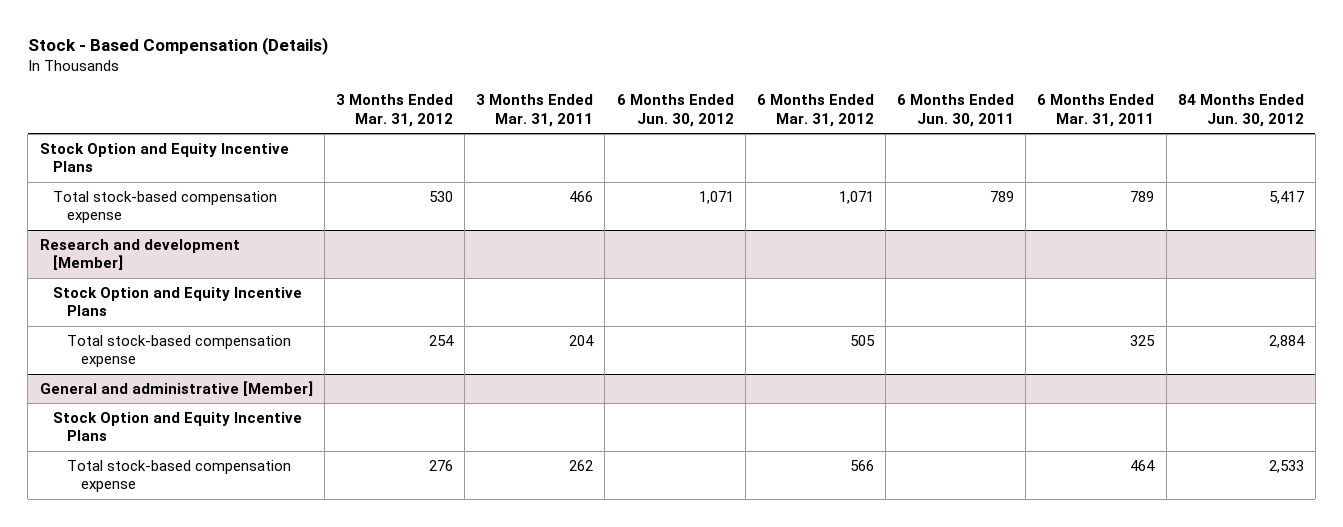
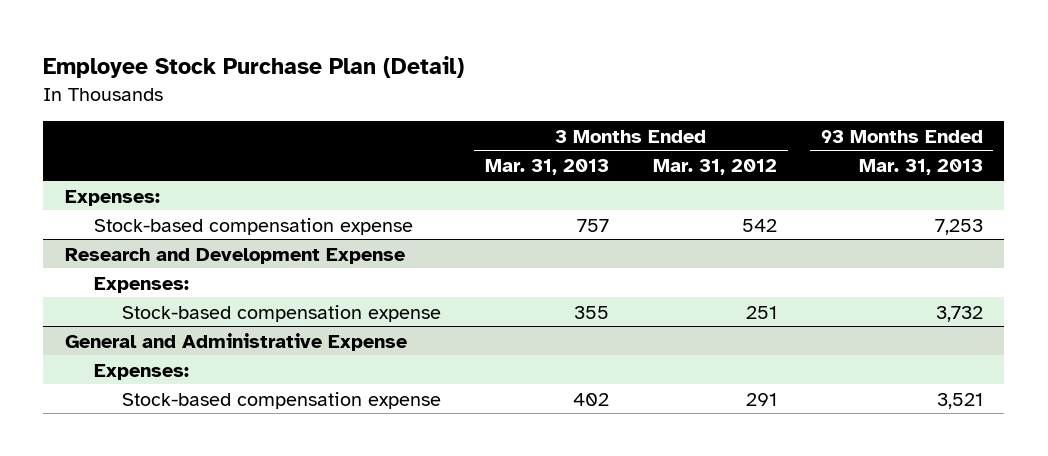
- Stock - Based Compensation (Details)
+ Employee Stock Purchase Plan (Detail)
- | 3 Months Ended Mar. 31, 2012 | 3 Months Ended Mar. 31, 2011 | 6 Months Ended Jun. 30, 2012 | 6 Months Ended Mar. 31, 2012 | 6 Months Ended Jun. 30, 2011 | 6 Months Ended Mar. 31, 2011 | 84 Months Ended Jun. 30, 2012
+ | 3 Months Ended Mar. 31, 2013 | 3 Months Ended Mar. 31, 2012 | 93 Months Ended Mar. 31, 2013
- Stock Option and Equity Incentive Plans
- Total stock-based compensation expense | 530 | 466 | 1,071 | 1,071 | 789 | 789 | 5,417
- Research and development [Member]
- Stock Option and Equity Incentive Plans
- Total stock-based compensation expense | 254 | 204 | | 505 | | 325 | 2,884
- General and administrative [Member]
- Stock Option and Equity Incentive Plans
- Total stock-based compensation expense | 276 | 262 | | 566 | | 464 | 2,533
+ Expenses:
+ Stock-based compensation expense | 757 | 542 | 7,253
+ Research and Development Expense
+ Expenses:
+ Stock-based compensation expense | 355 | 251 | 3,732
+ General and Administrative Expense
+ Expenses:
+ Stock-based compensation expense | 402 | 291 | 3,521

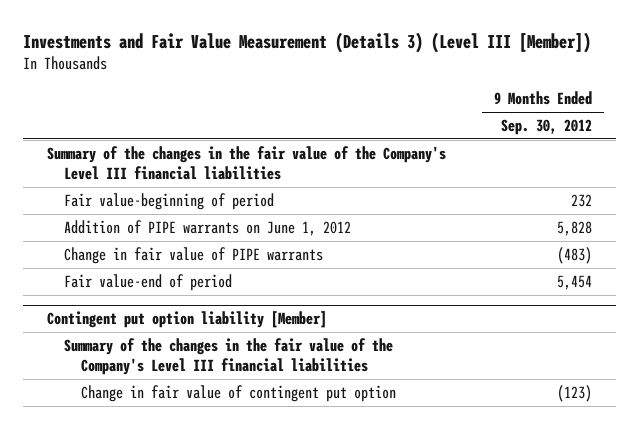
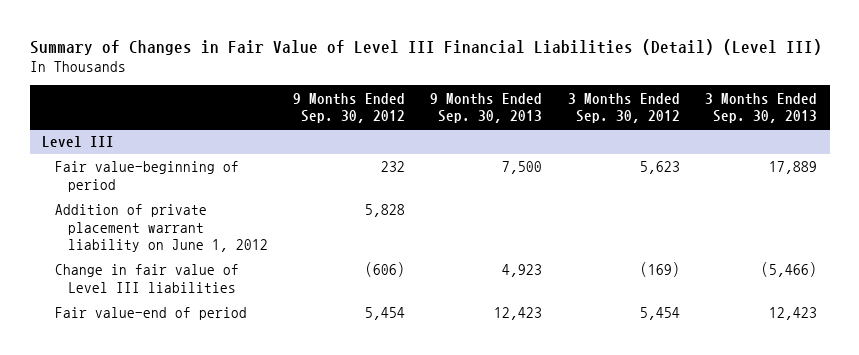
- Investments and Fair Value Measurement (Details 3) (Level III [Member])
+ Summary of Changes in Fair Value of Level III Financial Liabilities (Detail) (Level III)
- | 9 Months Ended Sep. 30, 2012
+ | 9 Months Ended Sep. 30, 2012 | 9 Months Ended Sep. 30, 2013 | 3 Months Ended Sep. 30, 2012 | 3 Months Ended Sep. 30, 2013
- Summary of the changes in the fair value of the Company's Level III financial liabilities
+ Level III
- Addition of PIPE warrants on June 1, 2012 | 5,828
- Change in fair value of PIPE warrants | (483)
+ Addition of private placement warrant liability on June 1, 2012 | 5,828 | | |
+ Change in fair value of Level III liabilities | (606) | 4,923 | (169) | (5,466)
- Contingent put option liability [Member]
- Summary of the changes in the fair value of the Company's Level III financial liabilities
- Change in fair value of contingent put option | (123)

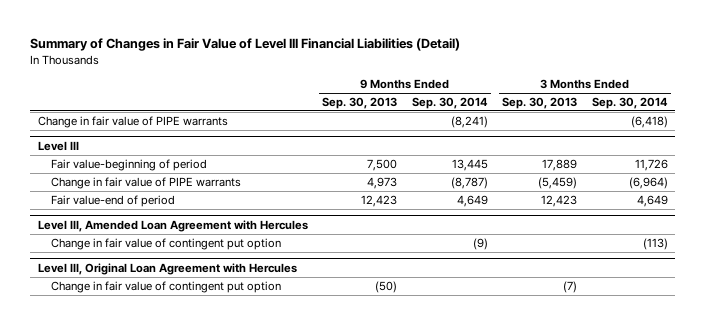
- Summary of Changes in Fair Value of Level III Financial Liabilities (Detail) (Level III)
+ Summary of Changes in Fair Value of Level III Financial Liabilities (Detail)
- | 9 Months Ended Sep. 30, 2012 | 9 Months Ended Sep. 30, 2013 | 3 Months Ended Sep. 30, 2012 | 3 Months Ended Sep. 30, 2013
+ | 9 Months Ended Sep. 30, 2013 | 9 Months Ended Sep. 30, 2014 | 3 Months Ended Sep. 30, 2013 | 3 Months Ended Sep. 30, 2014
+ Change in fair value of PIPE warrants | | (8,241) | | (6,418)
@ Level III
- Addition of private placement warrant liability on June 1, 2012 | 5,828 | | |
- Change in fair value of Level III liabilities | (606) | 4,923 | (169) | (5,466)
+ Change in fair value of PIPE warrants | 4,973 | (8,787) | (5,459) | (6,964)
+ Level III, Amended Loan Agreement with Hercules
+ Change in fair value of contingent put option | | (9) | | (113)
+ Level III, Original Loan Agreement with Hercules
+ Change in fair value of contingent put option | (50) | | (7) |

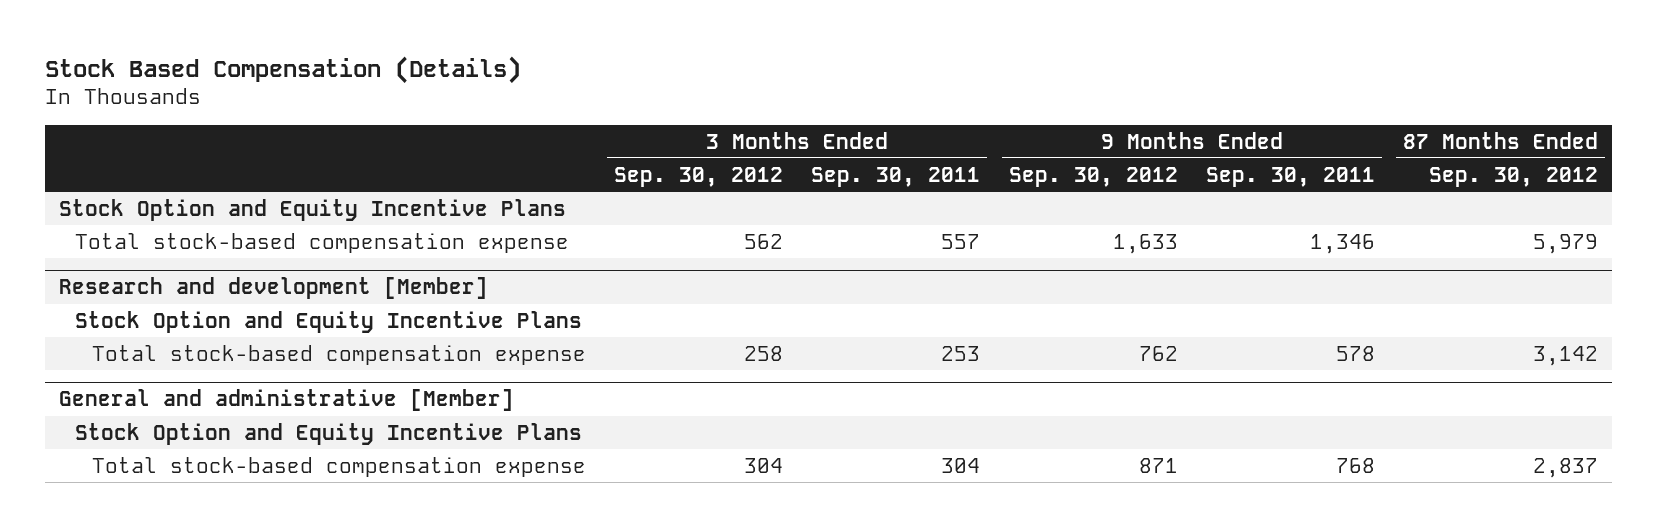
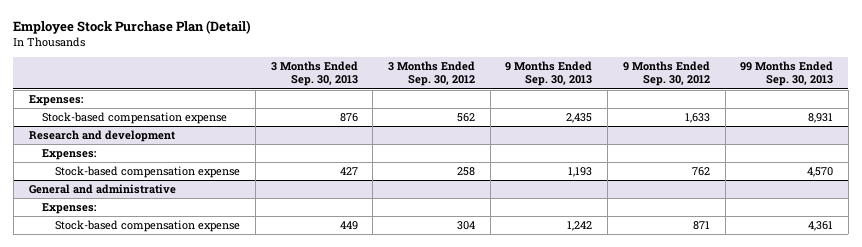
- Stock Based Compensation (Details)
+ Employee Stock Purchase Plan (Detail)
- | 3 Months Ended Sep. 30, 2012 | 3 Months Ended Sep. 30, 2011 | 9 Months Ended Sep. 30, 2012 | 9 Months Ended Sep. 30, 2011 | 87 Months Ended Sep. 30, 2012
+ | 3 Months Ended Sep. 30, 2013 | 3 Months Ended Sep. 30, 2012 | 9 Months Ended Sep. 30, 2013 | 9 Months Ended Sep. 30, 2012 | 99 Months Ended Sep. 30, 2013
- Stock Option and Equity Incentive Plans
- Total stock-based compensation expense | 562 | 557 | 1,633 | 1,346 | 5,979
- Research and development [Member]
- Stock Option and Equity Incentive Plans
- Total stock-based compensation expense | 258 | 253 | 762 | 578 | 3,142
- General and administrative [Member]
- Stock Option and Equity Incentive Plans
- Total stock-based compensation expense | 304 | 304 | 871 | 768 | 2,837
+ Expenses:
+ Stock-based compensation expense | 876 | 562 | 2,435 | 1,633 | 8,931
+ Research and development
+ Expenses:
+ Stock-based compensation expense | 427 | 258 | 1,193 | 762 | 4,570
+ General and administrative
+ Expenses:
+ Stock-based compensation expense | 449 | 304 | 1,242 | 871 | 4,361

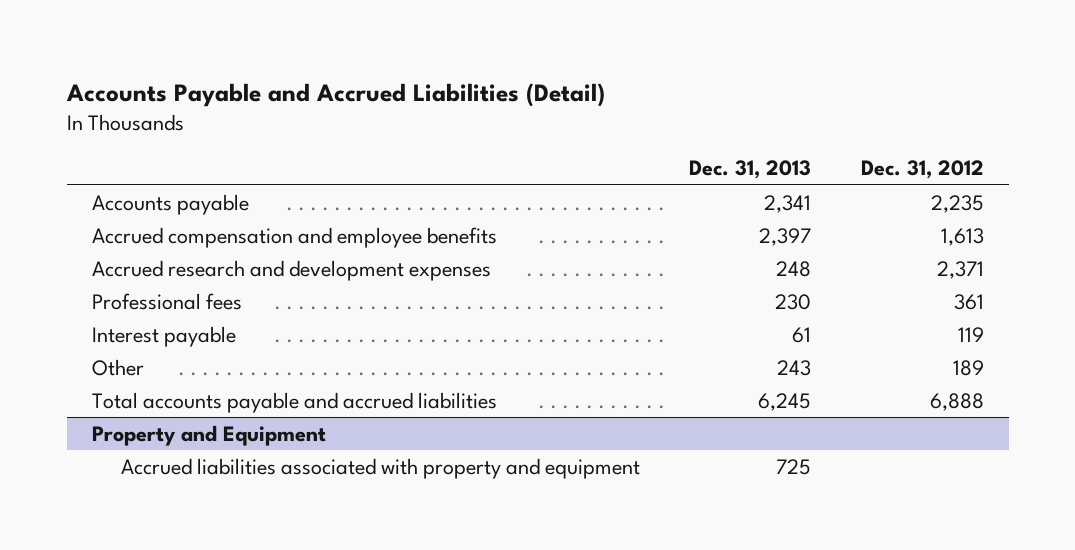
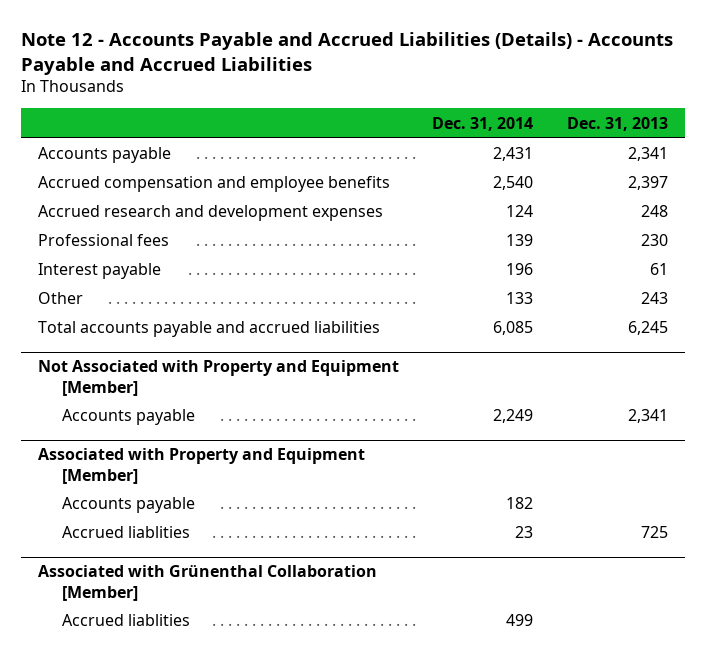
- Accounts Payable and Accrued Liabilities (Detail)
+ Note 12 - Accounts Payable and Accrued Liabilities (Details) - Accounts Payable and Accrued Liabilities
- | Dec. 31, 2013 | Dec. 31, 2012
+ | Dec. 31, 2014 | Dec. 31, 2013
- Property and Equipment
- Accrued liabilities associated with property and equipment | 725 |
+ Not Associated with Property and Equipment [Member]
+ Accounts payable | 2,249 | 2,341
+ Associated with Property and Equipment [Member]
+ Accounts payable | 182 |
+ Accrued liablities | 23 | 725
+ Associated with Grünenthal Collaboration [Member]
+ Accrued liablities | 499 |

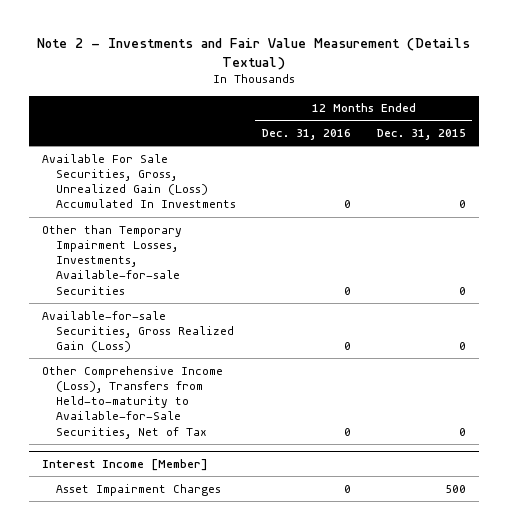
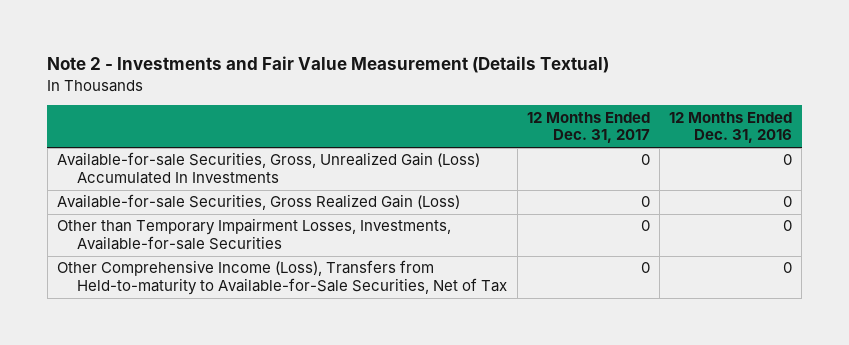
- | 12 Months Ended Dec. 31, 2016 | 12 Months Ended Dec. 31, 2015
+ | 12 Months Ended Dec. 31, 2017 | 12 Months Ended Dec. 31, 2016
- Available For Sale Securities, Gross, Unrealized Gain (Loss) Accumulated In Investments | 0 | 0
+ Available-for-sale Securities, Gross, Unrealized Gain (Loss) Accumulated In Investments | 0 | 0
moved down: Other than Temporary Impairment Losses, Investments, Available-for-sale Securities | 0 | 0
- Interest Income [Member]
- Asset Impairment Charges | 0 | 500

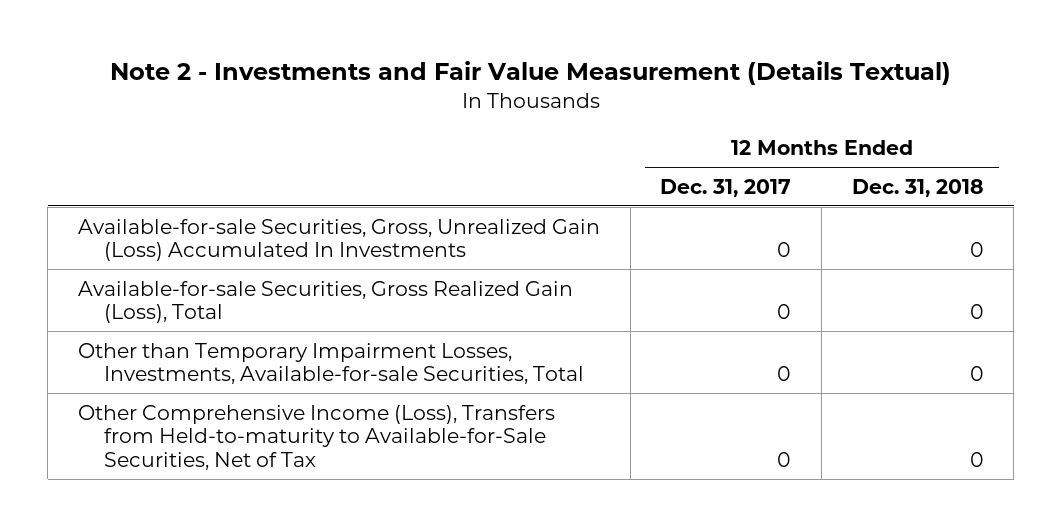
- | 12 Months Ended Dec. 31, 2017 | 12 Months Ended Dec. 31, 2016
+ | 12 Months Ended Dec. 31, 2017 | 12 Months Ended Dec. 31, 2018
- Available-for-sale Securities, Gross Realized Gain (Loss) | 0 | 0
- Other than Temporary Impairment Losses, Investments, Available-for-sale Securities | 0 | 0
+ Available-for-sale Securities, Gross Realized Gain (Loss), Total | 0 | 0
+ Other than Temporary Impairment Losses, Investments, Available-for-sale Securities, Total | 0 | 0

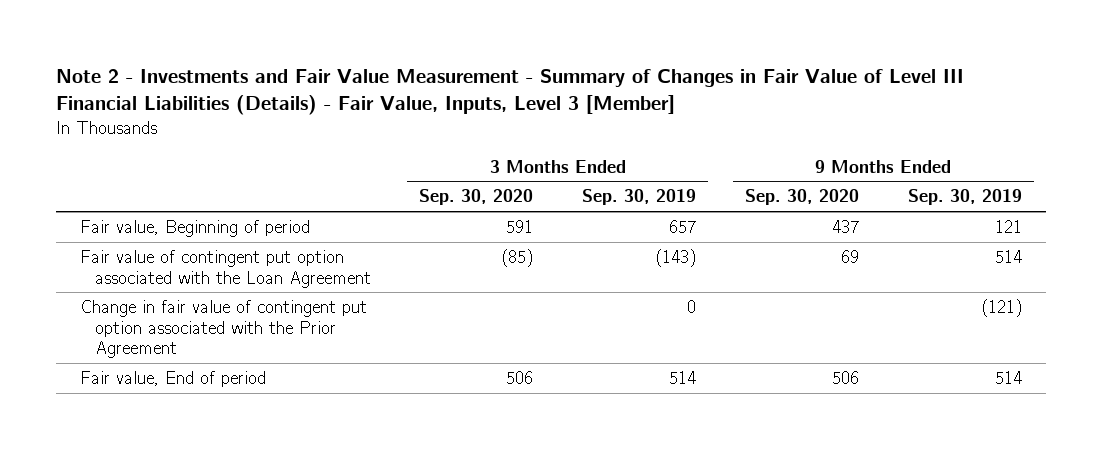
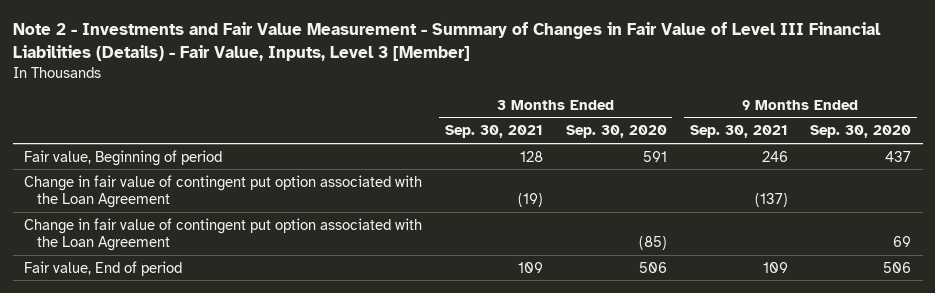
- | 3 Months Ended Sep. 30, 2020 | 3 Months Ended Sep. 30, 2019 | 9 Months Ended Sep. 30, 2020 | 9 Months Ended Sep. 30, 2019
+ | 3 Months Ended Sep. 30, 2021 | 3 Months Ended Sep. 30, 2020 | 9 Months Ended Sep. 30, 2021 | 9 Months Ended Sep. 30, 2020
- Fair value of contingent put option associated with the Loan Agreement | (85) | (143) | 69 | 514
- Change in fair value of contingent put option associated with the Prior Agreement | | 0 | | (121)
+ Change in fair value of contingent put option associated with the Loan Agreement | (19) | | (137) |
+ Change in fair value of contingent put option associated with the Loan Agreement | | (85) | | 69

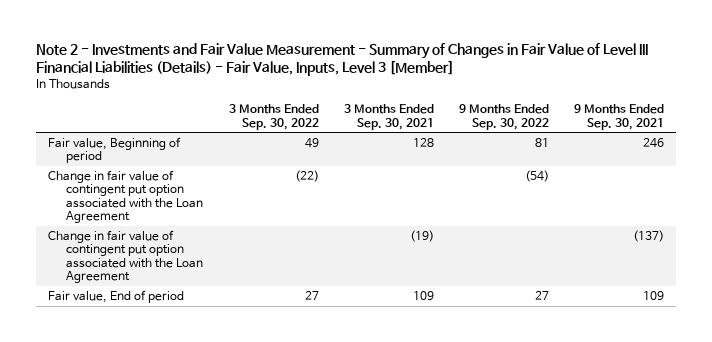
- | 3 Months Ended Sep. 30, 2021 | 3 Months Ended Sep. 30, 2020 | 9 Months Ended Sep. 30, 2021 | 9 Months Ended Sep. 30, 2020
+ | 3 Months Ended Sep. 30, 2022 | 3 Months Ended Sep. 30, 2021 | 9 Months Ended Sep. 30, 2022 | 9 Months Ended Sep. 30, 2021
moved down: Change in fair value of contingent put option associated with the Loan Agreement | | (19) | | (137)

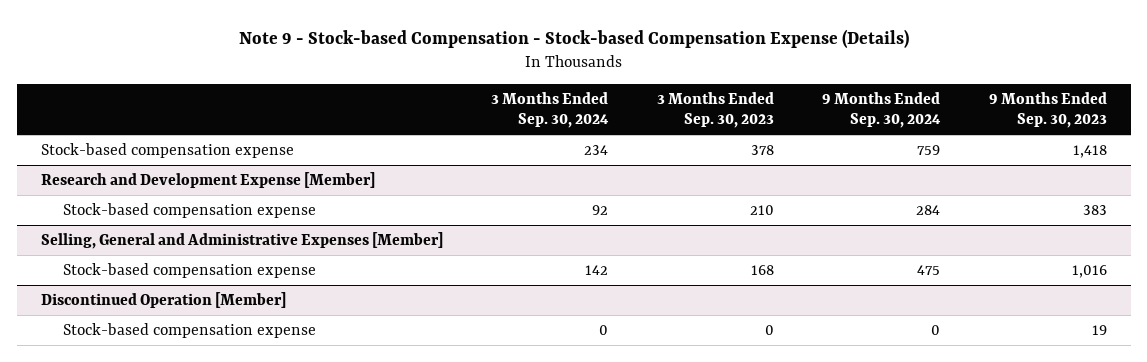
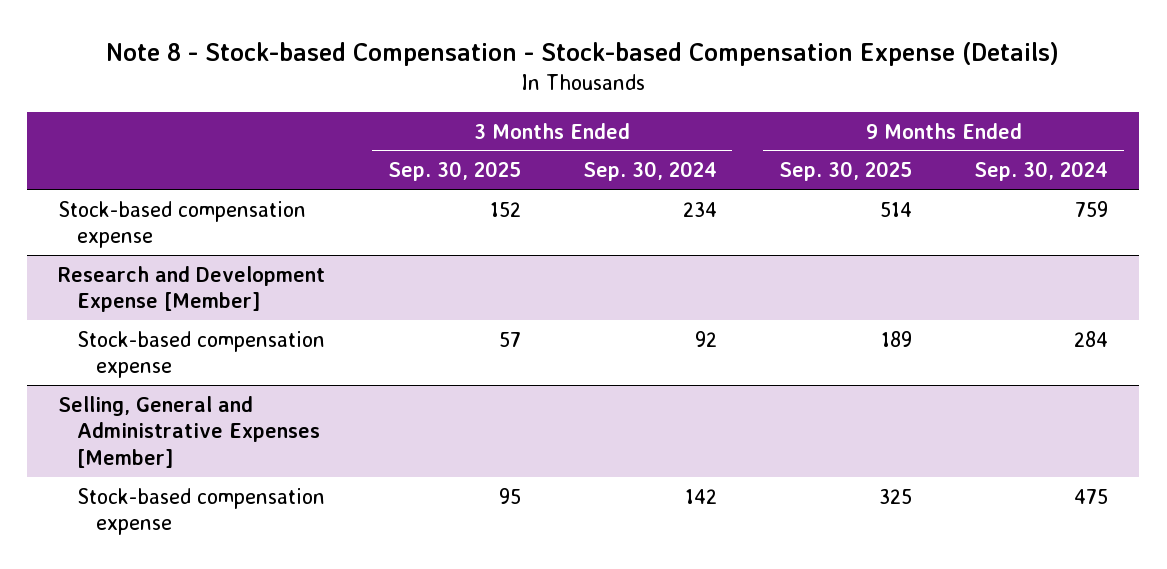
- Note 9 - Stock-based Compensation - Stock-based Compensation Expense (Details)
+ Note 8 - Stock-based Compensation - Stock-based Compensation Expense (Details)
- | 3 Months Ended Sep. 30, 2024 | 3 Months Ended Sep. 30, 2023 | 9 Months Ended Sep. 30, 2024 | 9 Months Ended Sep. 30, 2023
+ | 3 Months Ended Sep. 30, 2025 | 3 Months Ended Sep. 30, 2024 | 9 Months Ended Sep. 30, 2025 | 9 Months Ended Sep. 30, 2024
- Discontinued Operation [Member]
- Stock-based compensation expense | 0 | 0 | 0 | 19

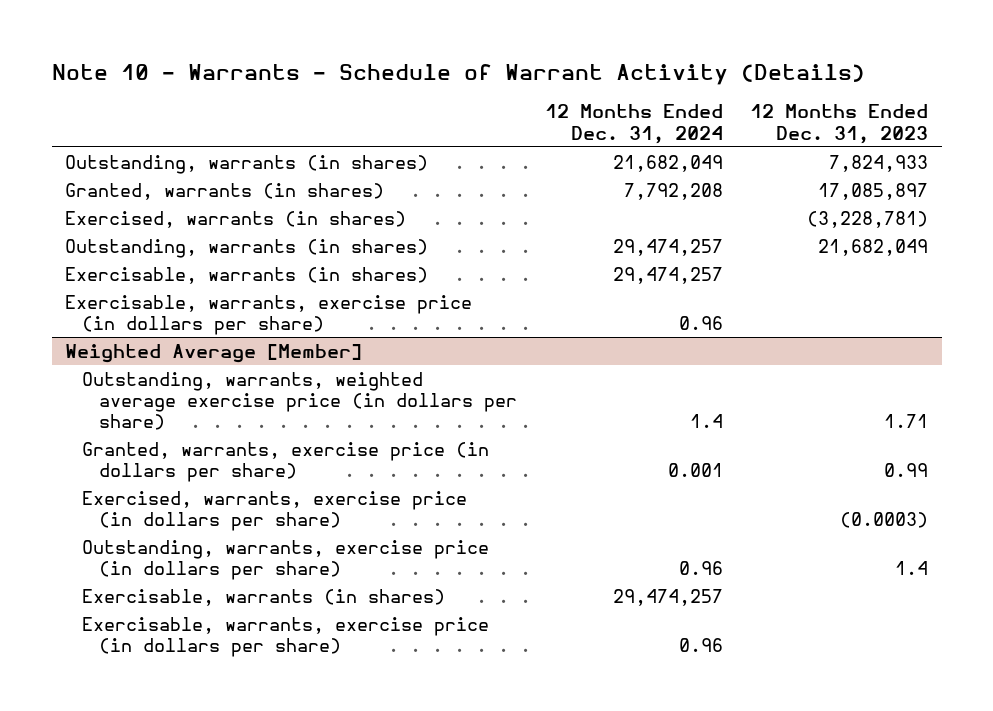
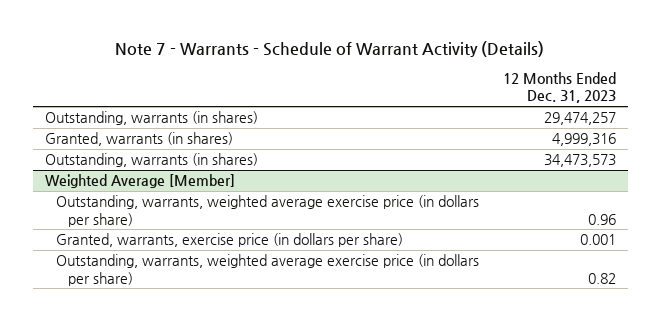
- Note 10 - Warrants - Schedule of Warrant Activity (Details)
+ Note 7 - Warrants - Schedule of Warrant Activity (Details)
- | 12 Months Ended Dec. 31, 2024 | 12 Months Ended Dec. 31, 2023
+ | 12 Months Ended Dec. 31, 2023
- Outstanding, warrants (in shares) | 21,682,049 | 7,824,933
- Granted, warrants (in shares) | 7,792,208 | 17,085,897
- Exercised, warrants (in shares) | | (3,228,781)
- Outstanding, warrants (in shares) | 29,474,257 | 21,682,049
- Exercisable, warrants (in shares) | 29,474,257 |
- Exercisable, warrants, exercise price (in dollars per share) | 0.96 |
+ Outstanding, warrants (in shares) | 29,474,257
+ Granted, warrants (in shares) | 4,999,316
+ Outstanding, warrants (in shares) | 34,473,573
@ Weighted Average [Member]
- Outstanding, warrants, weighted average exercise price (in dollars per share) | 1.4 | 1.71
- Granted, warrants, exercise price (in dollars per share) | 0.001 | 0.99
- Exercised, warrants, exercise price (in dollars per share) | | (0.0003)
- Outstanding, warrants, exercise price (in dollars per share) | 0.96 | 1.4
- Exercisable, warrants (in shares) | 29,474,257 |
- Exercisable, warrants, exercise price (in dollars per share) | 0.96 |
+ Outstanding, warrants, weighted average exercise price (in dollars per share) | 0.96
+ Granted, warrants, exercise price (in dollars per share) | 0.001
+ Outstanding, warrants, weighted average exercise price (in dollars per share) | 0.82

